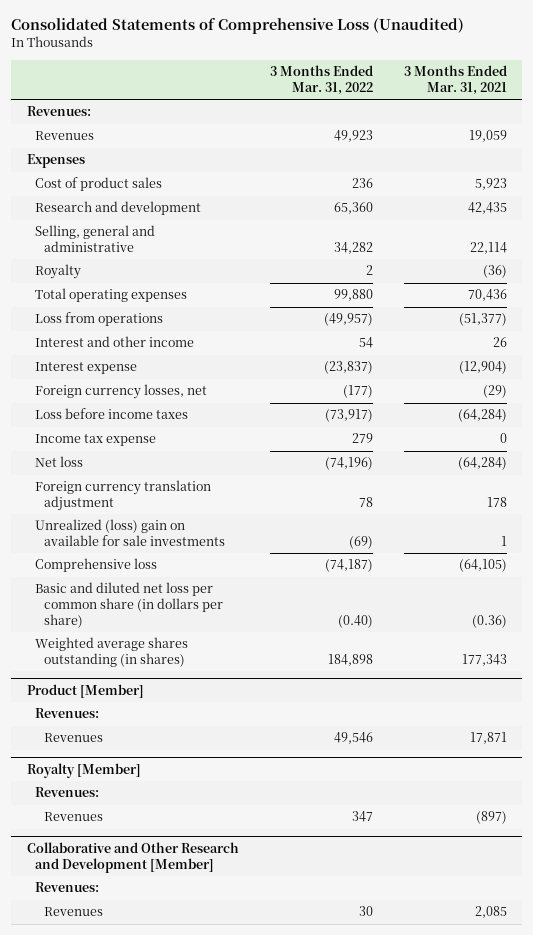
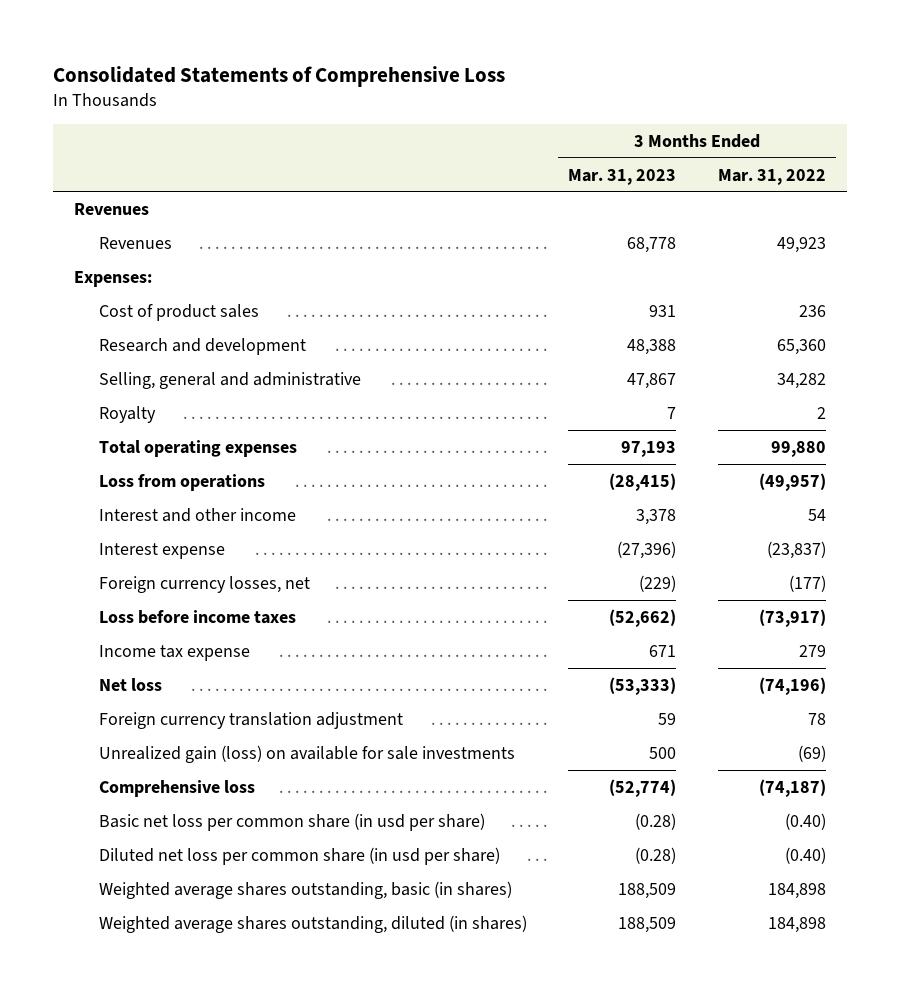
- Consolidated Statements of Comprehensive Loss (Unaudited)
+ Consolidated Statements of Comprehensive Loss
- | 3 Months Ended Mar. 31, 2022 | 3 Months Ended Mar. 31, 2021
+ | 3 Months Ended Mar. 31, 2023 | 3 Months Ended Mar. 31, 2022
- Revenues:
+ Revenues
- Expenses
+ Expenses:
- Unrealized (loss) gain on available for sale investments | (69) | 1
+ Unrealized gain (loss) on available for sale investments | 500 | (69)
- Basic and diluted net loss per common share (in dollars per share) | (0.40) | (0.36)
- Weighted average shares outstanding (in shares) | 184,898 | 177,343
- Product [Member]
- Revenues:
- Revenues | 49,546 | 17,871
- Royalty [Member]
- Revenues:
- Revenues | 347 | (897)
- Collaborative and Other Research and Development [Member]
- Revenues:
- Revenues | 30 | 2,085
+ Basic net loss per common share (in usd per share) | (0.28) | (0.40)
+ Diluted net loss per common share (in usd per share) | (0.28) | (0.40)
+ Weighted average shares outstanding, basic (in shares) | 188,509 | 184,898
+ Weighted average shares outstanding, diluted (in shares) | 188,509 | 184,898

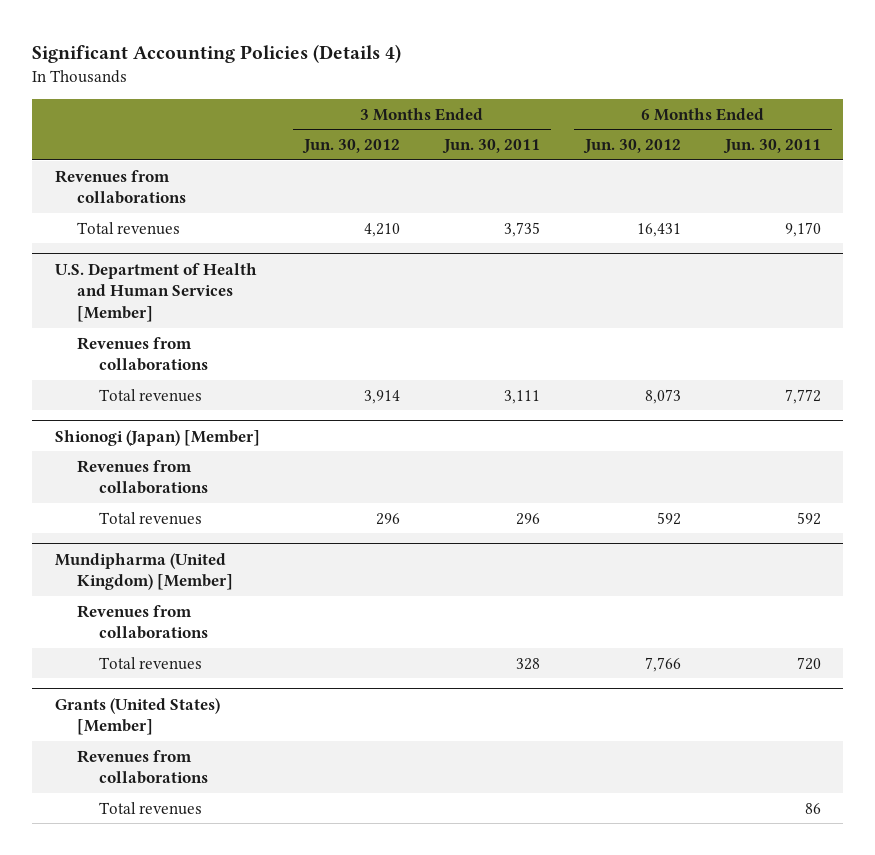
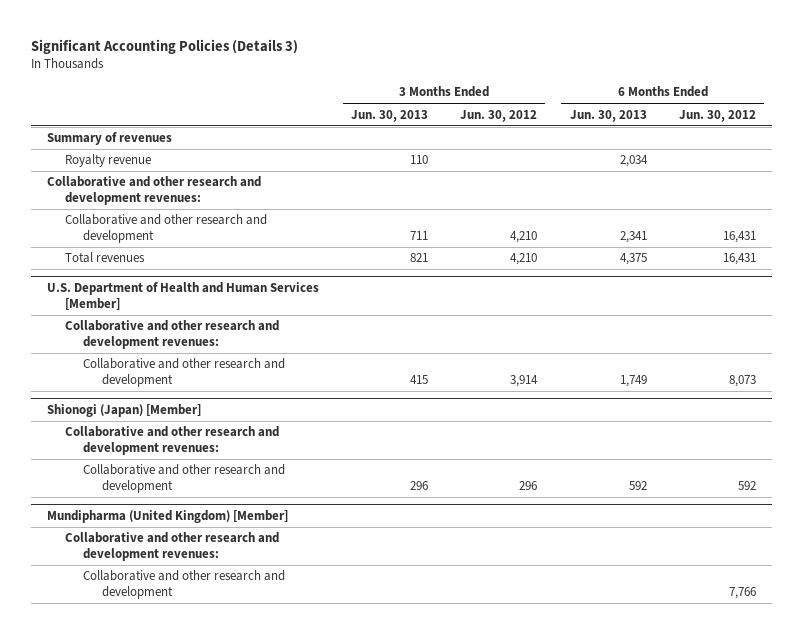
- Significant Accounting Policies (Details 4)
+ Significant Accounting Policies (Details 3)
- | 3 Months Ended Jun. 30, 2012 | 3 Months Ended Jun. 30, 2011 | 6 Months Ended Jun. 30, 2012 | 6 Months Ended Jun. 30, 2011
+ | 3 Months Ended Jun. 30, 2013 | 3 Months Ended Jun. 30, 2012 | 6 Months Ended Jun. 30, 2013 | 6 Months Ended Jun. 30, 2012
- Revenues from collaborations
+ Summary of revenues
+ Royalty revenue | 110 | | 2,034 |
+ Collaborative and other research and development revenues:
+ Collaborative and other research and development | 711 | 4,210 | 2,341 | 16,431
@ U.S. Department of Health and Human Services [Member]
- Revenues from collaborations
- Total revenues | 3,914 | 3,111 | 8,073 | 7,772
+ Collaborative and other research and development revenues:
+ Collaborative and other research and development | 415 | 3,914 | 1,749 | 8,073
@ Shionogi (Japan) [Member]
- Revenues from collaborations
- Total revenues | 296 | 296 | 592 | 592
+ Collaborative and other research and development revenues:
+ Collaborative and other research and development | 296 | 296 | 592 | 592
@ Mundipharma (United Kingdom) [Member]
- Revenues from collaborations
- Total revenues | | 328 | 7,766 | 720
- Grants (United States) [Member]
- Revenues from collaborations
- Total revenues | | | | 86
@ Mundipharma (United Kingdom) [Member]
+ Collaborative and other research and development revenues:
+ Collaborative and other research and development | | | | 7,766

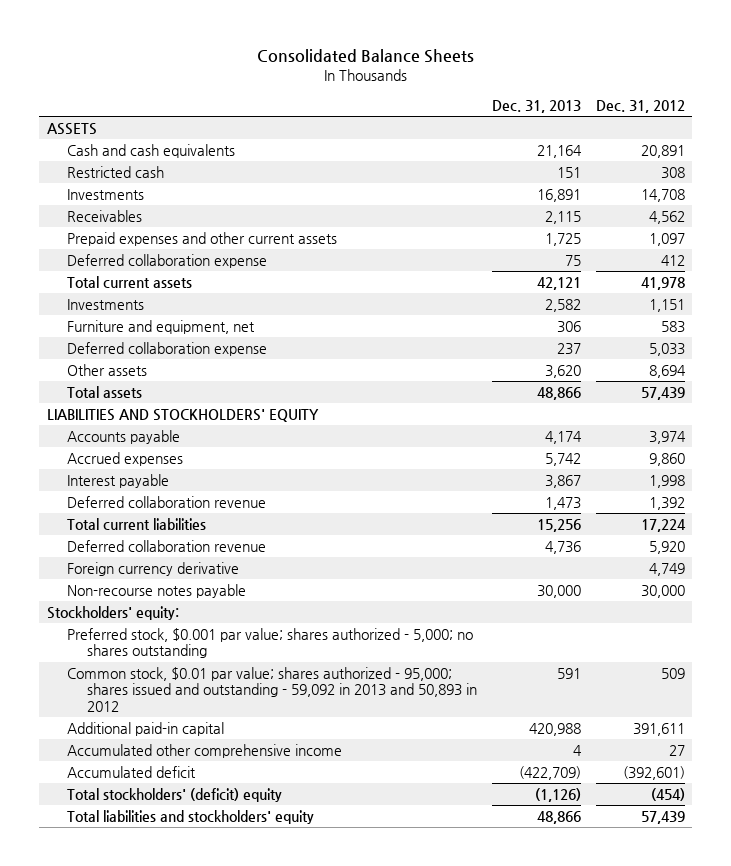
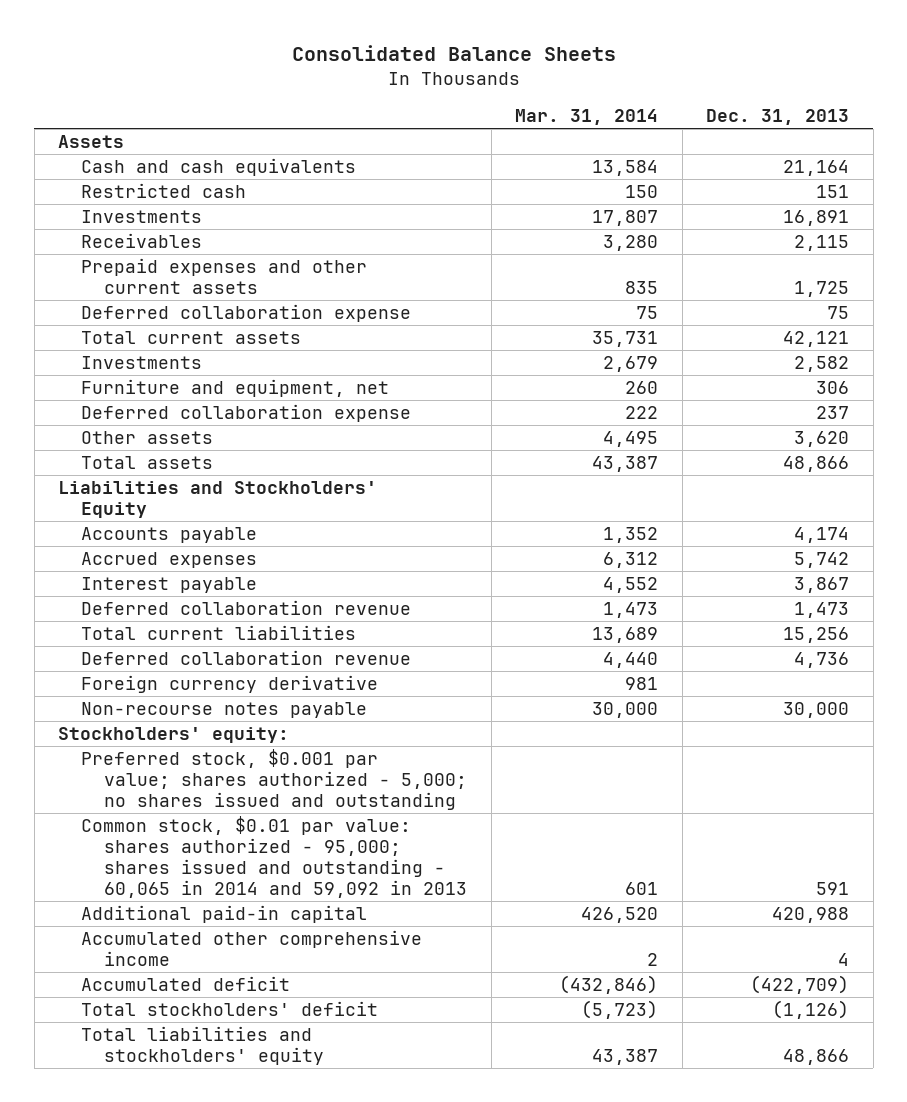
- | Dec. 31, 2013 | Dec. 31, 2012
+ | Mar. 31, 2014 | Dec. 31, 2013
- ASSETS
+ Assets
- LIABILITIES AND STOCKHOLDERS' EQUITY
+ Liabilities and Stockholders' Equity
- Preferred stock, $0.001 par value; shares authorized - 5,000; no shares outstanding
- Common stock, $0.01 par value; shares authorized - 95,000; shares issued and outstanding - 59,092 in 2013 and 50,893 in 2012 | 591 | 509
+ Preferred stock, $0.001 par value; shares authorized - 5,000; no shares issued and outstanding
+ Common stock, $0.01 par value: shares authorized - 95,000; shares issued and outstanding - 60,065 in 2014 and 59,092 in 2013 | 601 | 591
- Total stockholders' (deficit) equity | (1,126) | (454)
+ Total stockholders' deficit | (5,723) | (1,126)

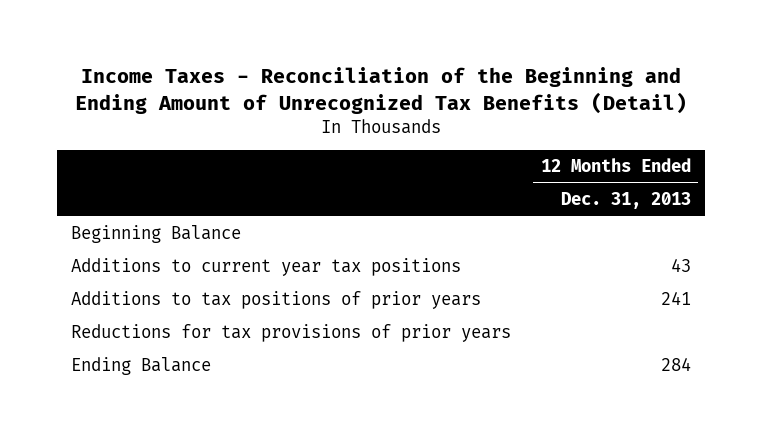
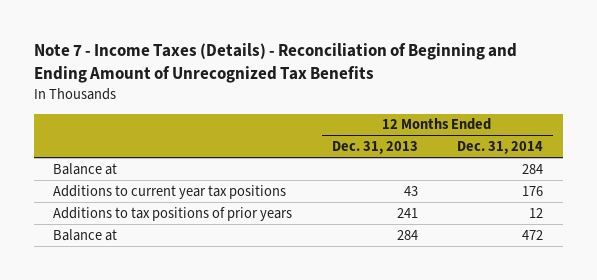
- Income Taxes - Reconciliation of the Beginning and Ending Amount of Unrecognized Tax Benefits (Detail)
+ Note 7 - Income Taxes (Details) - Reconciliation of Beginning and Ending Amount of Unrecognized Tax Benefits
- | 12 Months Ended Dec. 31, 2013
+ | 12 Months Ended Dec. 31, 2013 | 12 Months Ended Dec. 31, 2014
- Beginning Balance
+ Balance at | | 284
- Reductions for tax provisions of prior years
- Ending Balance | 284
+ Balance at | 284 | 472

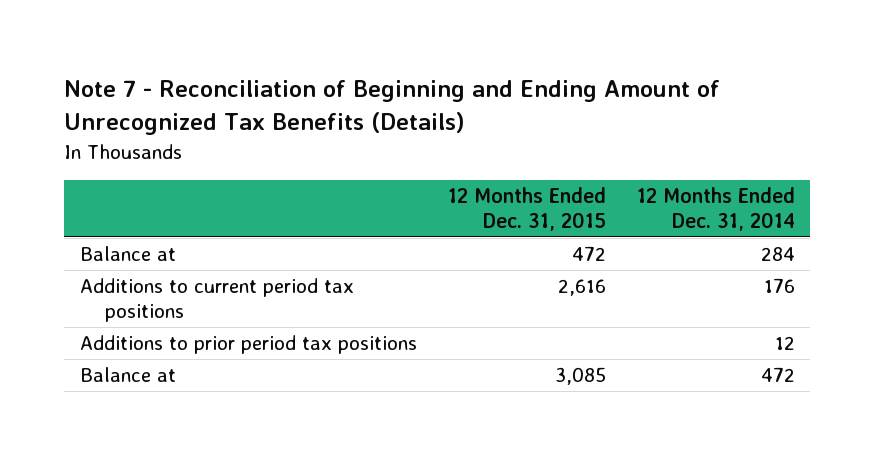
- Note 7 - Income Taxes (Details) - Reconciliation of Beginning and Ending Amount of Unrecognized Tax Benefits
+ Note 7 - Reconciliation of Beginning and Ending Amount of Unrecognized Tax Benefits (Details)
- | 12 Months Ended Dec. 31, 2013 | 12 Months Ended Dec. 31, 2014
+ | 12 Months Ended Dec. 31, 2015 | 12 Months Ended Dec. 31, 2014
- Additions to current year tax positions | 43 | 176
- Additions to tax positions of prior years | 241 | 12
+ Additions to current period tax positions | 2,616 | 176
+ Additions to prior period tax positions | | 12

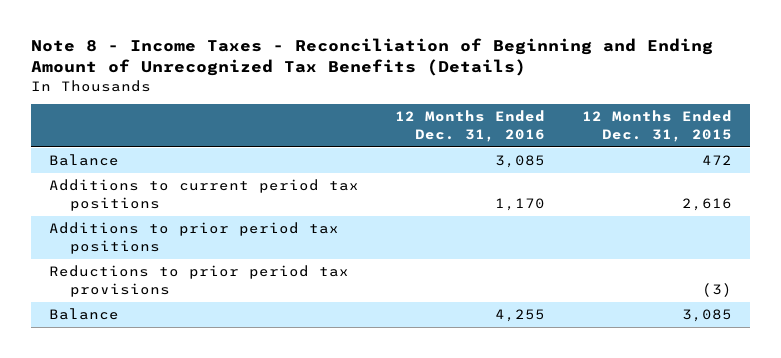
- Note 7 - Reconciliation of Beginning and Ending Amount of Unrecognized Tax Benefits (Details)
+ Note 8 - Income Taxes - Reconciliation of Beginning and Ending Amount of Unrecognized Tax Benefits (Details)
- | 12 Months Ended Dec. 31, 2015 | 12 Months Ended Dec. 31, 2014
+ | 12 Months Ended Dec. 31, 2016 | 12 Months Ended Dec. 31, 2015
- Balance at | 472 | 284
+ Balance | 3,085 | 472
- Balance at | 3,085 | 472
+ Reductions to prior period tax provisions | | (3)
+ Balance | 4,255 | 3,085

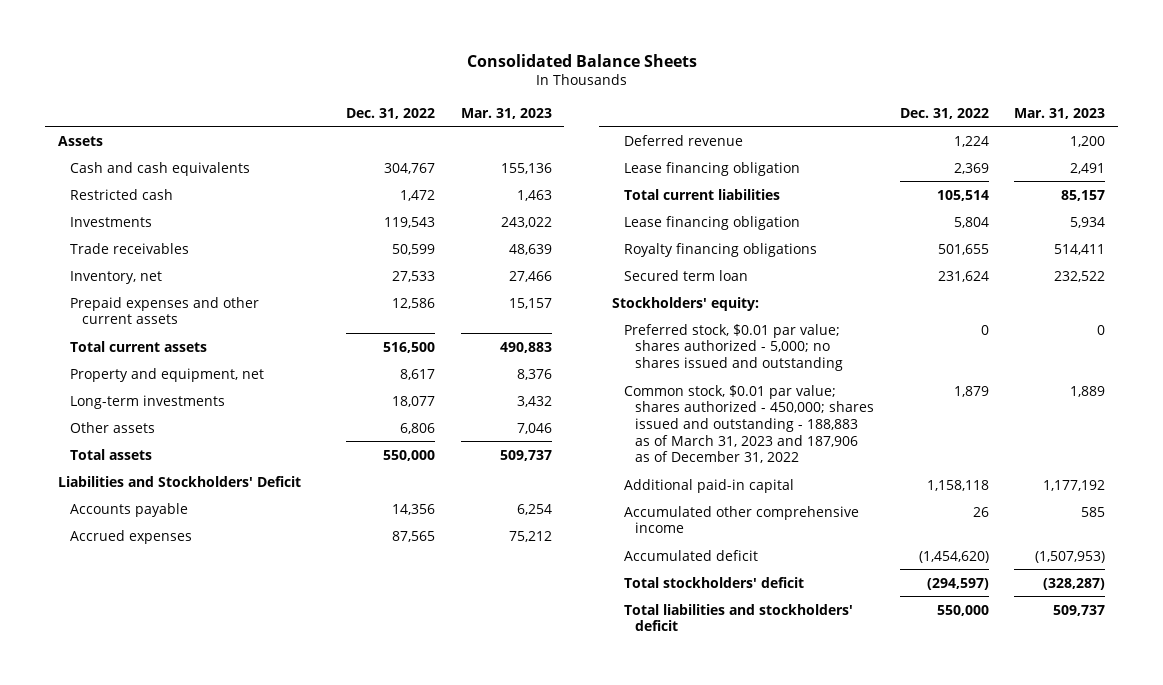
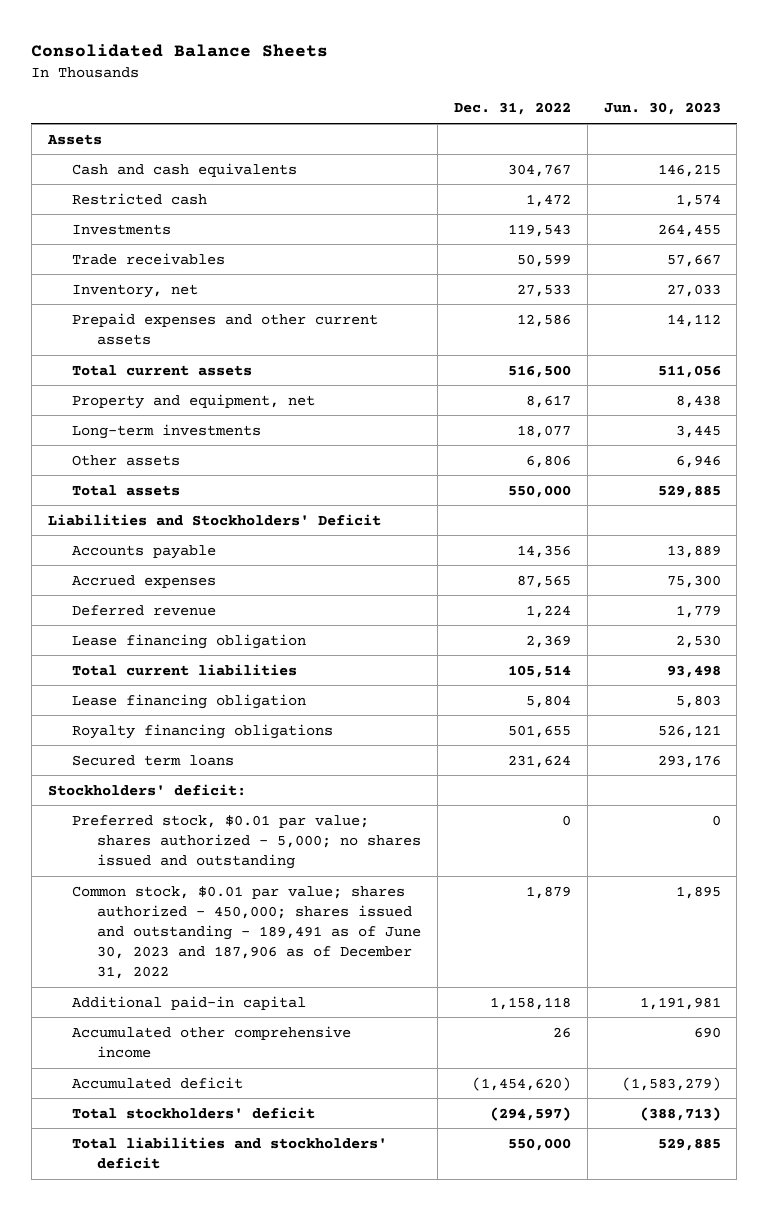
- | Dec. 31, 2022 | Mar. 31, 2023
+ | Dec. 31, 2022 | Jun. 30, 2023
- Secured term loan | 231,624 | 232,522
- Stockholders' equity:
+ Secured term loans | 231,624 | 293,176
+ Stockholders' deficit:
- Common stock, $0.01 par value; shares authorized - 450,000; shares issued and outstanding - 188,883 as of March 31, 2023 and 187,906 as of December 31, 2022 | 1,879 | 1,889
+ Common stock, $0.01 par value; shares authorized - 450,000; shares issued and outstanding - 189,491 as of June 30, 2023 and 187,906 as of December 31, 2022 | 1,879 | 1,895

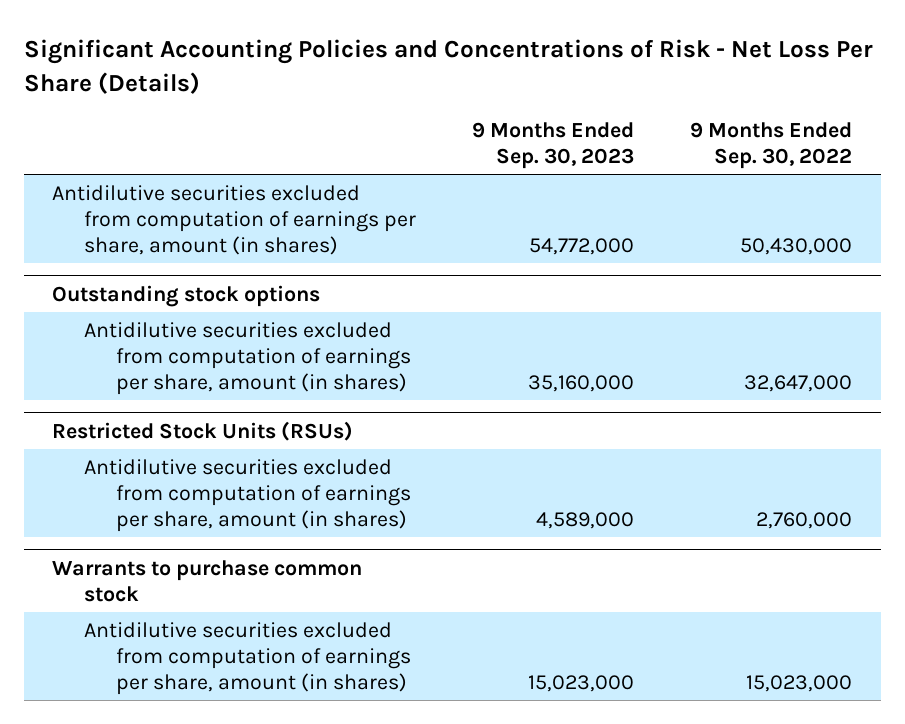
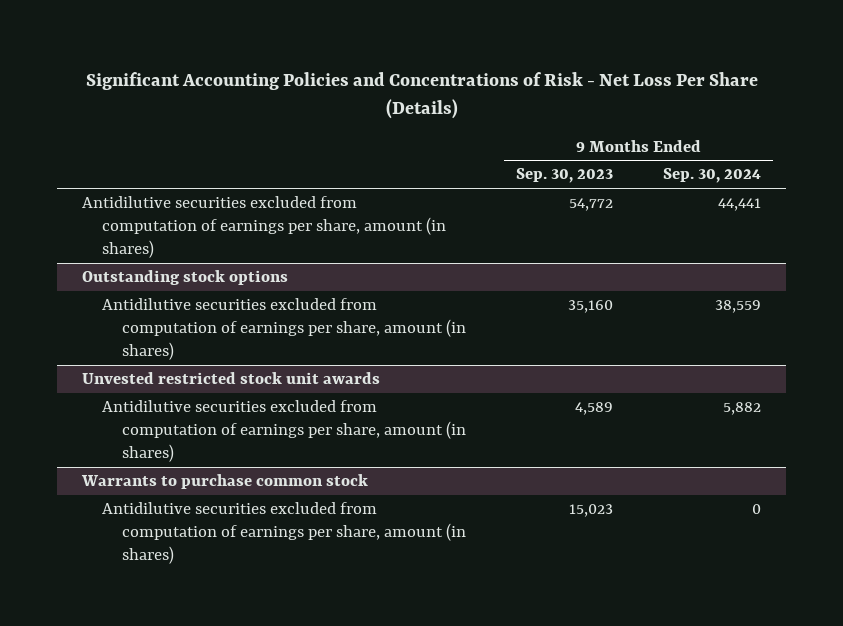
- | 9 Months Ended Sep. 30, 2023 | 9 Months Ended Sep. 30, 2022
+ | 9 Months Ended Sep. 30, 2023 | 9 Months Ended Sep. 30, 2024
- Antidilutive securities excluded from computation of earnings per share, amount (in shares) | 54,772,000 | 50,430,000
+ Antidilutive securities excluded from computation of earnings per share, amount (in shares) | 54,772 | 44,441
@ Outstanding stock options
- Antidilutive securities excluded from computation of earnings per share, amount (in shares) | 35,160,000 | 32,647,000
- Restricted Stock Units (RSUs)
- Antidilutive securities excluded from computation of earnings per share, amount (in shares) | 4,589,000 | 2,760,000
@ Outstanding stock options
+ Antidilutive securities excluded from computation of earnings per share, amount (in shares) | 35,160 | 38,559
+ Unvested restricted stock unit awards
+ Antidilutive securities excluded from computation of earnings per share, amount (in shares) | 4,589 | 5,882
@ Warrants to purchase common stock
- Antidilutive securities excluded from computation of earnings per share, amount (in shares) | 15,023,000 | 15,023,000
+ Antidilutive securities excluded from computation of earnings per share, amount (in shares) | 15,023 | 0

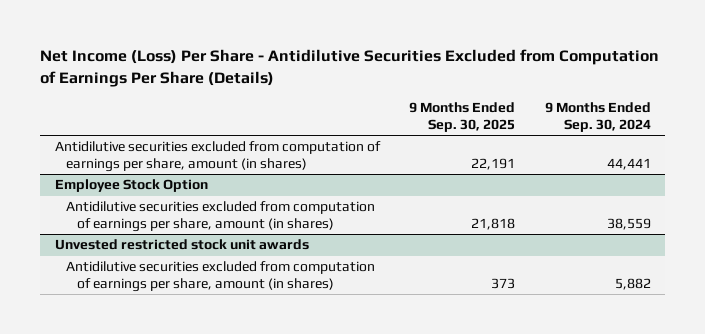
- Significant Accounting Policies and Concentrations of Risk - Net Loss Per Share (Details)
+ Net Income (Loss) Per Share - Antidilutive Securities Excluded from Computation of Earnings Per Share (Details)
- | 9 Months Ended Sep. 30, 2023 | 9 Months Ended Sep. 30, 2024
+ | 9 Months Ended Sep. 30, 2025 | 9 Months Ended Sep. 30, 2024
- Outstanding stock options
+ Employee Stock Option
- Warrants to purchase common stock
- Antidilutive securities excluded from computation of earnings per share, amount (in shares) | 15,023 | 0

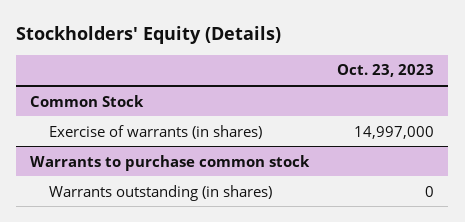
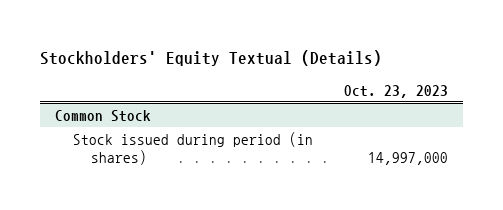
- Stockholders' Equity (Details)
+ Stockholders' Equity Textual (Details)
@ Common Stock
- Exercise of warrants (in shares) | 14,997,000
- Warrants to purchase common stock
- Warrants outstanding (in shares) | 0
@ Common Stock
+ Stock issued during period (in shares) | 14,997,000

